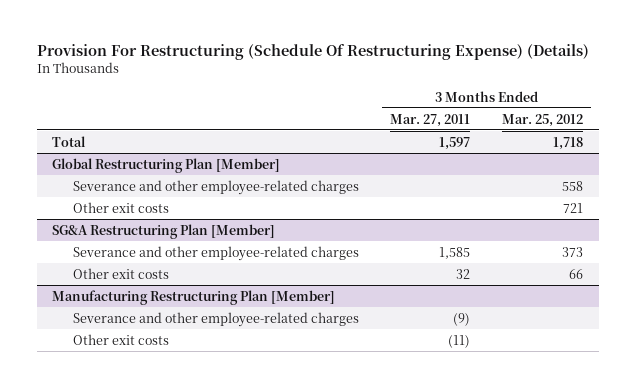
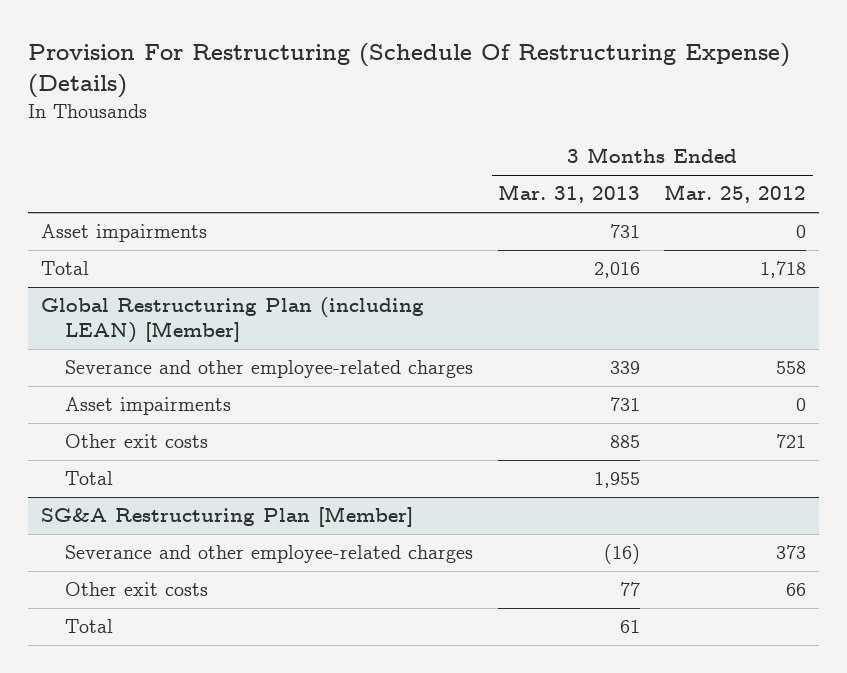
- | 3 Months Ended Mar. 27, 2011 | 3 Months Ended Mar. 25, 2012
+ | 3 Months Ended Mar. 31, 2013 | 3 Months Ended Mar. 25, 2012
+ Asset impairments | 731 | 0
- Global Restructuring Plan [Member]
+ Global Restructuring Plan (including LEAN) [Member]
+ Asset impairments | 731 | 0
+ Total | 1,955 |
- Manufacturing Restructuring Plan [Member]
- Severance and other employee-related charges | (9) |
- Other exit costs | (11) |
@ SG&A Restructuring Plan [Member]
+ Total | 61 |

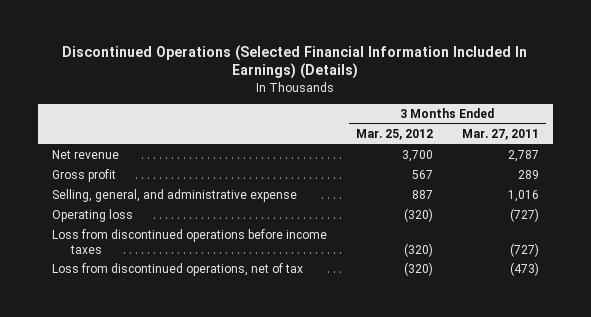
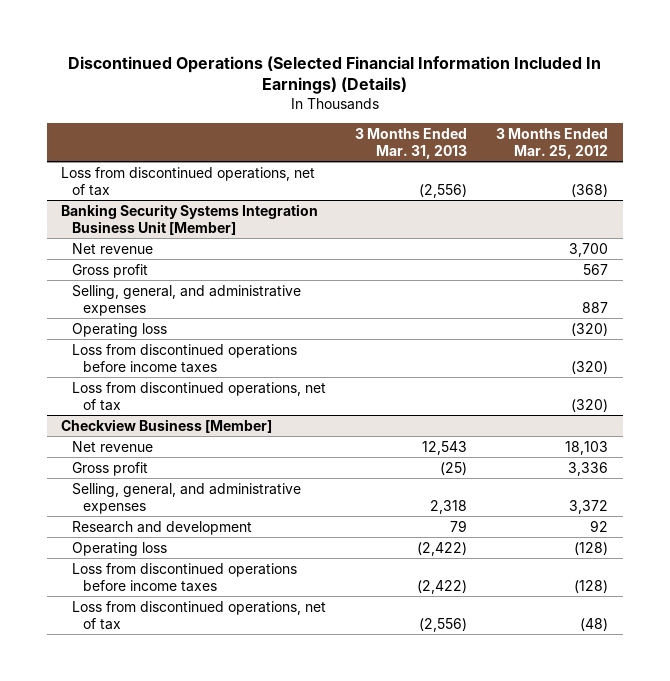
- | 3 Months Ended Mar. 25, 2012 | 3 Months Ended Mar. 27, 2011
+ | 3 Months Ended Mar. 31, 2013 | 3 Months Ended Mar. 25, 2012
+ Loss from discontinued operations, net of tax | (2,556) | (368)
+ Banking Security Systems Integration Business Unit [Member]
- Selling, general, and administrative expense | 887 | 1,016
+ Selling, general, and administrative expenses | | 887
+ Checkview Business [Member]
+ Net revenue | 12,543 | 18,103
+ Gross profit | (25) | 3,336
+ Selling, general, and administrative expenses | 2,318 | 3,372
+ Research and development | 79 | 92
+ Operating loss | (2,422) | (128)
+ Loss from discontinued operations before income taxes | (2,422) | (128)
+ Loss from discontinued operations, net of tax | (2,556) | (48)

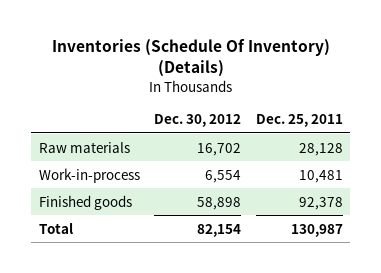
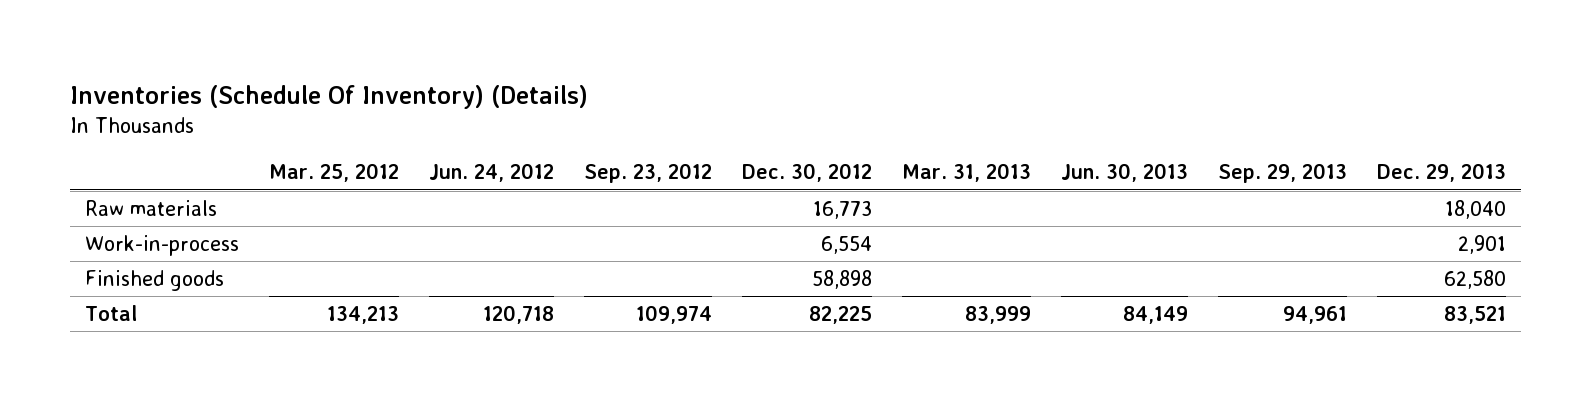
- | Dec. 30, 2012 | Dec. 25, 2011
+ | Mar. 25, 2012 | Jun. 24, 2012 | Sep. 23, 2012 | Dec. 30, 2012 | Mar. 31, 2013 | Jun. 30, 2013 | Sep. 29, 2013 | Dec. 29, 2013
- Raw materials | 16,702 | 28,128
+ Raw materials | | | | 16,773 | | | | 18,040
- Total | 82,154 | 130,987
+ Total | 134,213 | 120,718 | 109,974 | 82,225 | 83,999 | 84,149 | 94,961 | 83,521

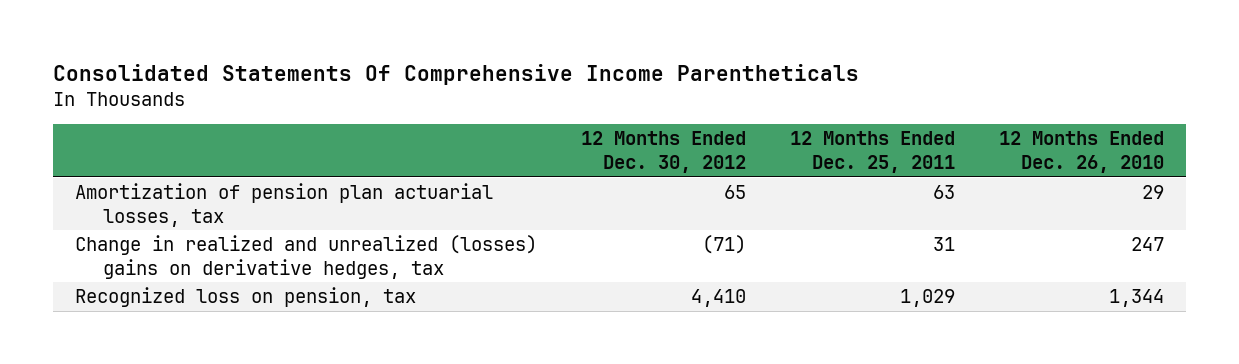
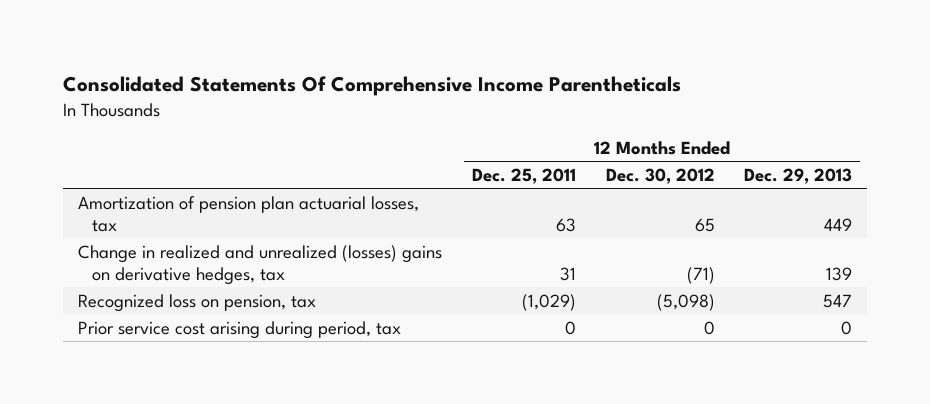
- | 12 Months Ended Dec. 30, 2012 | 12 Months Ended Dec. 25, 2011 | 12 Months Ended Dec. 26, 2010
+ | 12 Months Ended Dec. 25, 2011 | 12 Months Ended Dec. 30, 2012 | 12 Months Ended Dec. 29, 2013
- Recognized loss on pension, tax | 4,410 | 1,029 | 1,344
+ Recognized loss on pension, tax | (1,029) | (5,098) | 547
+ Prior service cost arising during period, tax | 0 | 0 | 0

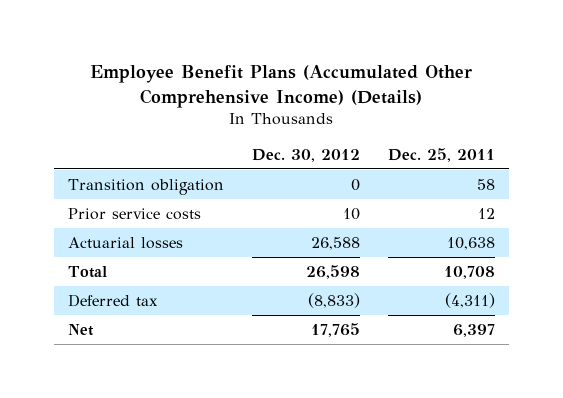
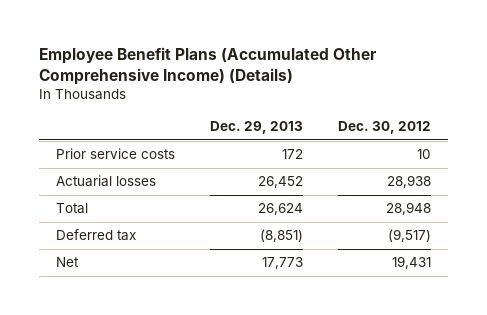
- | Dec. 30, 2012 | Dec. 25, 2011
+ | Dec. 29, 2013 | Dec. 30, 2012
- Transition obligation | 0 | 58
- Actuarial losses | 26,588 | 10,638
- Total | 26,598 | 10,708
- Deferred tax | (8,833) | (4,311)
- Net | 17,765 | 6,397
+ Actuarial losses | 26,452 | 28,938
+ Total | 26,624 | 28,948
+ Deferred tax | (8,851) | (9,517)
+ Net | 17,773 | 19,431

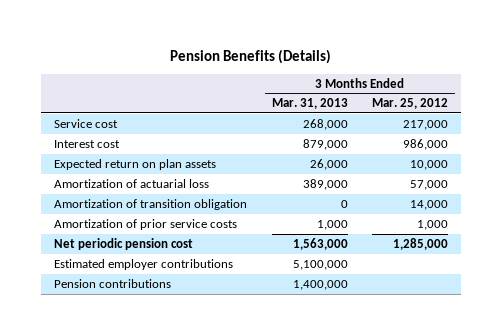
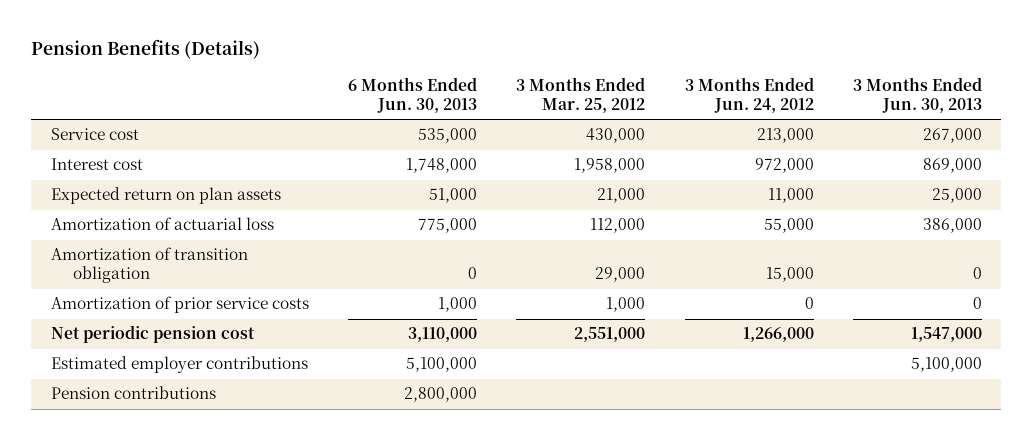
- | 3 Months Ended Mar. 31, 2013 | 3 Months Ended Mar. 25, 2012
+ | 6 Months Ended Jun. 30, 2013 | 3 Months Ended Mar. 25, 2012 | 3 Months Ended Jun. 24, 2012 | 3 Months Ended Jun. 30, 2013
- Service cost | 268,000 | 217,000
- Interest cost | 879,000 | 986,000
- Expected return on plan assets | 26,000 | 10,000
- Amortization of actuarial loss | 389,000 | 57,000
- Amortization of transition obligation | 0 | 14,000
+ Service cost | 535,000 | 430,000 | 213,000 | 267,000
+ Interest cost | 1,748,000 | 1,958,000 | 972,000 | 869,000
+ Expected return on plan assets | 51,000 | 21,000 | 11,000 | 25,000
+ Amortization of actuarial loss | 775,000 | 112,000 | 55,000 | 386,000
+ Amortization of transition obligation | 0 | 29,000 | 15,000 | 0
- Net periodic pension cost | 1,563,000 | 1,285,000
+ Net periodic pension cost | 3,110,000 | 2,551,000 | 1,266,000 | 1,547,000

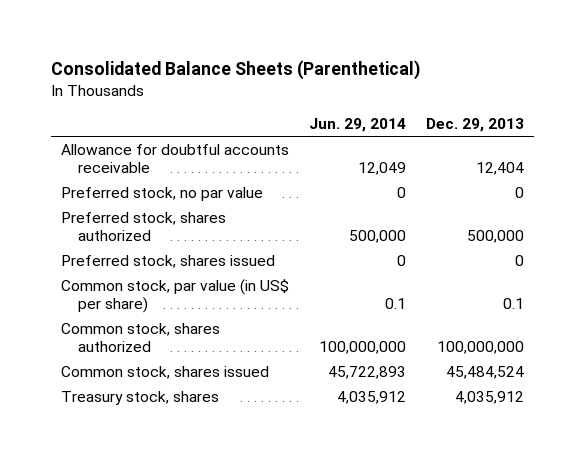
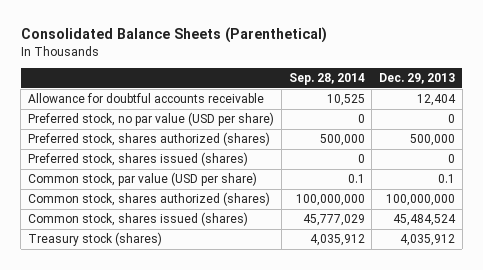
- | Jun. 29, 2014 | Dec. 29, 2013
+ | Sep. 28, 2014 | Dec. 29, 2013
- Preferred stock, no par value | 0 | 0
- Preferred stock, shares authorized | 500,000 | 500,000
- Preferred stock, shares issued | 0 | 0
- Common stock, par value (in US$ per share) | 0.1 | 0.1
- Common stock, shares authorized | 100,000,000 | 100,000,000
- Common stock, shares issued | 45,722,893 | 45,484,524
- Treasury stock, shares | 4,035,912 | 4,035,912
+ Preferred stock, no par value (USD per share) | 0 | 0
+ Preferred stock, shares authorized (shares) | 500,000 | 500,000
+ Preferred stock, shares issued (shares) | 0 | 0
+ Common stock, par value (USD per share) | 0.1 | 0.1
+ Common stock, shares authorized (shares) | 100,000,000 | 100,000,000
+ Common stock, shares issued (shares) | 45,777,029 | 45,484,524
+ Treasury stock (shares) | 4,035,912 | 4,035,912

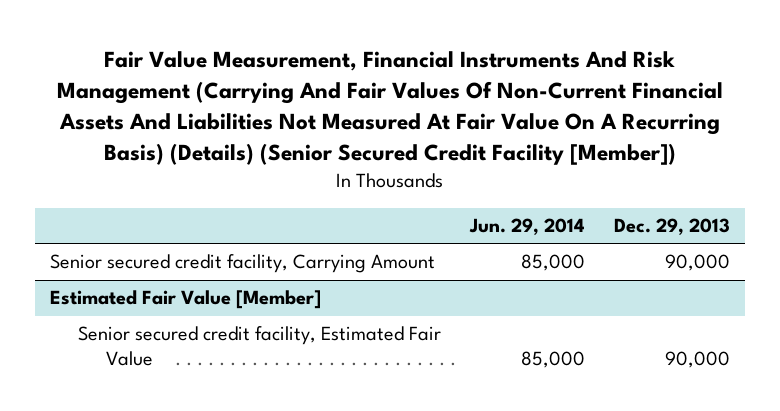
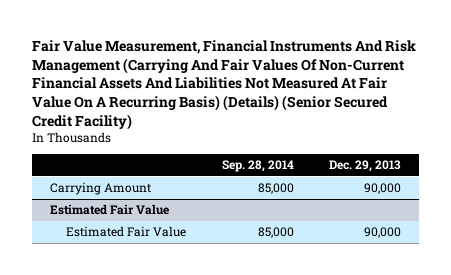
- Fair Value Measurement, Financial Instruments And Risk Management (Carrying And Fair Values Of Non-Current Financial Assets And Liabilities Not Measured At Fair Value On A Recurring Basis) (Details) (Senior Secured Credit Facility [Member])
+ Fair Value Measurement, Financial Instruments And Risk Management (Carrying And Fair Values Of Non-Current Financial Assets And Liabilities Not Measured At Fair Value On A Recurring Basis) (Details) (Senior Secured Credit Facility)
- | Jun. 29, 2014 | Dec. 29, 2013
+ | Sep. 28, 2014 | Dec. 29, 2013
- Senior secured credit facility, Carrying Amount | 85,000 | 90,000
- Estimated Fair Value [Member]
- Senior secured credit facility, Estimated Fair Value | 85,000 | 90,000
+ Carrying Amount | 85,000 | 90,000
+ Estimated Fair Value
+ Estimated Fair Value | 85,000 | 90,000

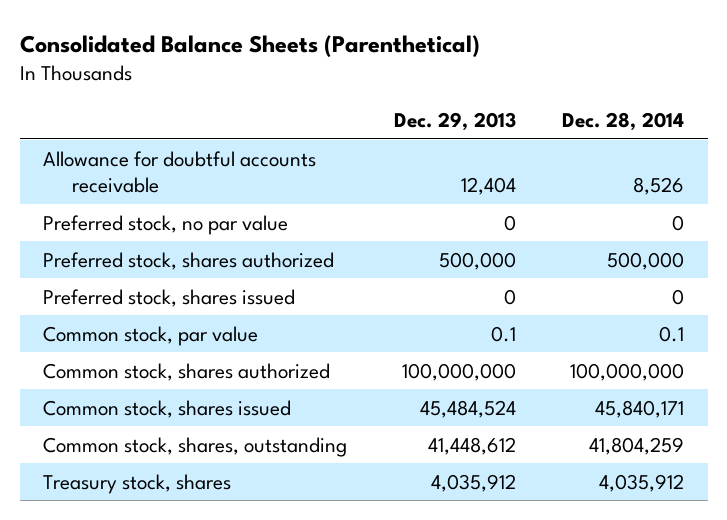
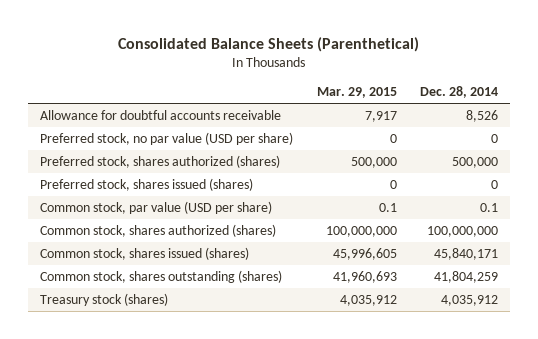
- | Dec. 29, 2013 | Dec. 28, 2014
+ | Mar. 29, 2015 | Dec. 28, 2014
- Preferred stock, no par value | 0 | 0
- Preferred stock, shares authorized | 500,000 | 500,000
- Preferred stock, shares issued | 0 | 0
- Common stock, par value | 0.1 | 0.1
- Common stock, shares authorized | 100,000,000 | 100,000,000
- Common stock, shares issued | 45,484,524 | 45,840,171
- Common stock, shares, outstanding | 41,448,612 | 41,804,259
- Treasury stock, shares | 4,035,912 | 4,035,912
+ Preferred stock, no par value (USD per share) | 0 | 0
+ Preferred stock, shares authorized (shares) | 500,000 | 500,000
+ Preferred stock, shares issued (shares) | 0 | 0
+ Common stock, par value (USD per share) | 0.1 | 0.1
+ Common stock, shares authorized (shares) | 100,000,000 | 100,000,000
+ Common stock, shares issued (shares) | 45,996,605 | 45,840,171
+ Common stock, shares outstanding (shares) | 41,960,693 | 41,804,259
+ Treasury stock (shares) | 4,035,912 | 4,035,912

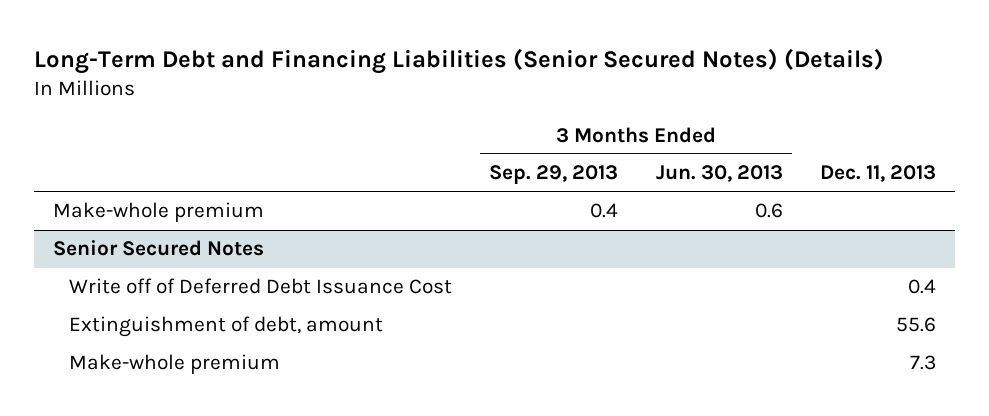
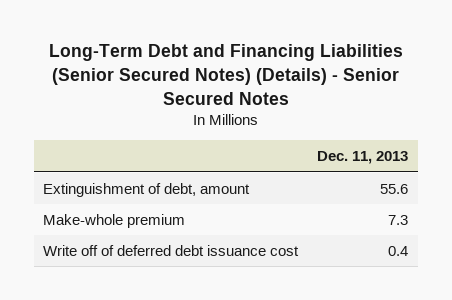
- Long-Term Debt and Financing Liabilities (Senior Secured Notes) (Details)
+ Long-Term Debt and Financing Liabilities (Senior Secured Notes) (Details) - Senior Secured Notes
- | 3 Months Ended Sep. 29, 2013 | 3 Months Ended Jun. 30, 2013 | Dec. 11, 2013
+ | Dec. 11, 2013
- Make-whole premium | 0.4 | 0.6 |
- Senior Secured Notes
- Write off of Deferred Debt Issuance Cost | | | 0.4
+ Write off of deferred debt issuance cost | 0.4

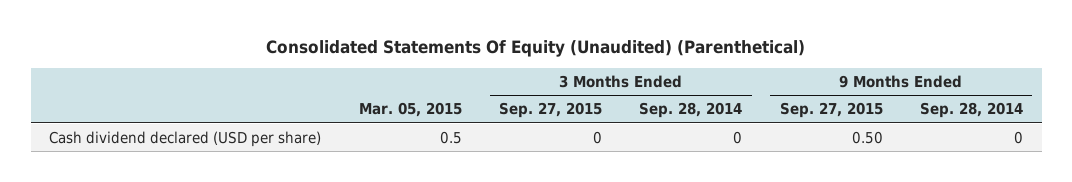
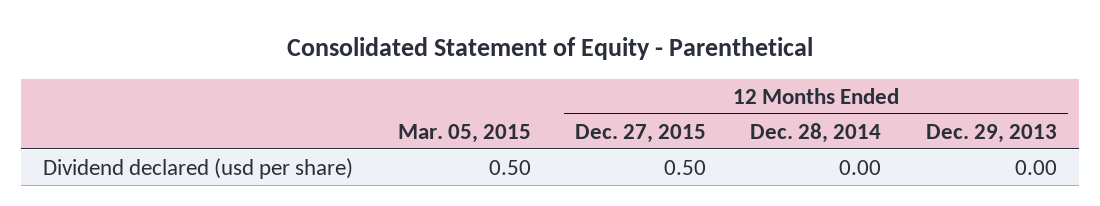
- Consolidated Statements Of Equity (Unaudited) (Parenthetical)
+ Consolidated Statement of Equity - Parenthetical
- | Mar. 05, 2015 | 3 Months Ended Sep. 27, 2015 | 3 Months Ended Sep. 28, 2014 | 9 Months Ended Sep. 27, 2015 | 9 Months Ended Sep. 28, 2014
+ | Mar. 05, 2015 | 12 Months Ended Dec. 27, 2015 | 12 Months Ended Dec. 28, 2014 | 12 Months Ended Dec. 29, 2013
- Cash dividend declared (USD per share) | 0.5 | 0 | 0 | 0.50 | 0
+ Dividend declared (usd per share) | 0.50 | 0.50 | 0.00 | 0.00

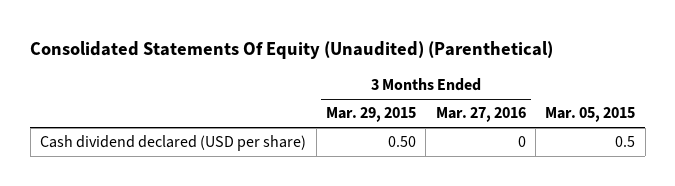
- Consolidated Statement of Equity - Parenthetical
+ Consolidated Statements Of Equity (Unaudited) (Parenthetical)
- | Mar. 05, 2015 | 12 Months Ended Dec. 27, 2015 | 12 Months Ended Dec. 28, 2014 | 12 Months Ended Dec. 29, 2013
+ | 3 Months Ended Mar. 29, 2015 | 3 Months Ended Mar. 27, 2016 | Mar. 05, 2015
- Dividend declared (usd per share) | 0.50 | 0.50 | 0.00 | 0.00
+ Cash dividend declared (USD per share) | 0.50 | 0 | 0.5

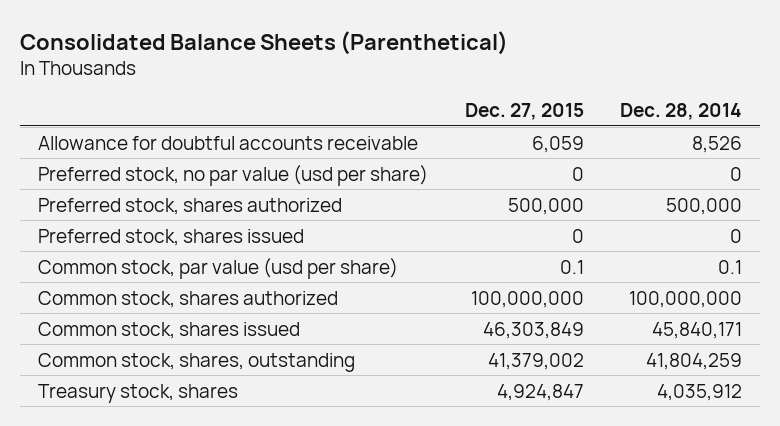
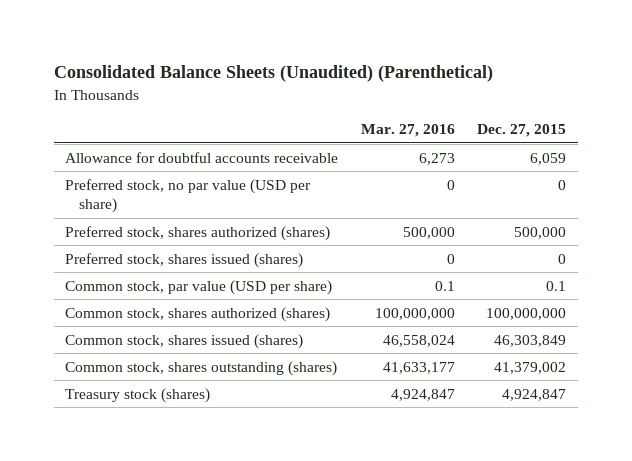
- Consolidated Balance Sheets (Parenthetical)
+ Consolidated Balance Sheets (Unaudited) (Parenthetical)
- | Dec. 27, 2015 | Dec. 28, 2014
+ | Mar. 27, 2016 | Dec. 27, 2015
- Preferred stock, no par value (usd per share) | 0 | 0
- Preferred stock, shares authorized | 500,000 | 500,000
- Preferred stock, shares issued | 0 | 0
- Common stock, par value (usd per share) | 0.1 | 0.1
- Common stock, shares authorized | 100,000,000 | 100,000,000
- Common stock, shares issued | 46,303,849 | 45,840,171
- Common stock, shares, outstanding | 41,379,002 | 41,804,259
- Treasury stock, shares | 4,924,847 | 4,035,912
+ Preferred stock, no par value (USD per share) | 0 | 0
+ Preferred stock, shares authorized (shares) | 500,000 | 500,000
+ Preferred stock, shares issued (shares) | 0 | 0
+ Common stock, par value (USD per share) | 0.1 | 0.1
+ Common stock, shares authorized (shares) | 100,000,000 | 100,000,000
+ Common stock, shares issued (shares) | 46,558,024 | 46,303,849
+ Common stock, shares outstanding (shares) | 41,633,177 | 41,379,002
+ Treasury stock (shares) | 4,924,847 | 4,924,847

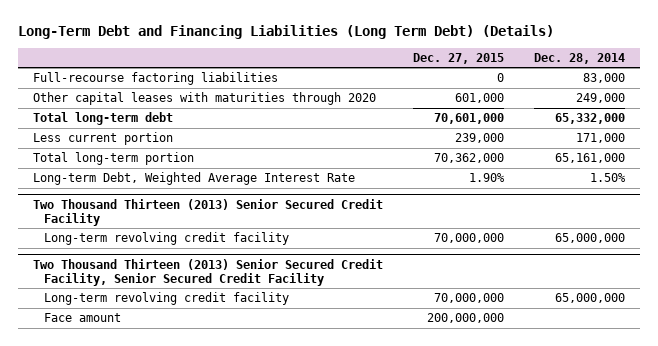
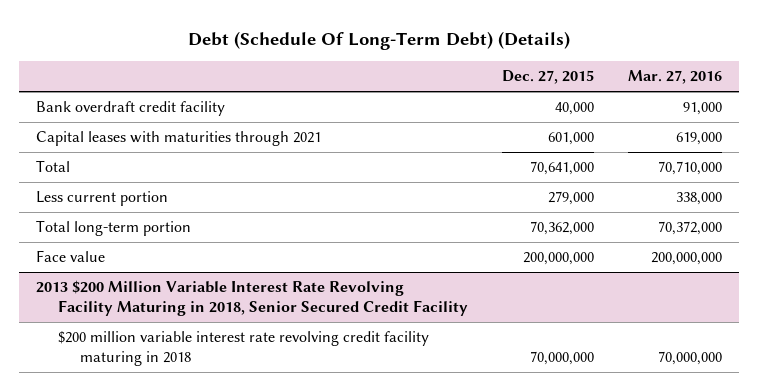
- Long-Term Debt and Financing Liabilities (Long Term Debt) (Details)
+ Debt (Schedule Of Long-Term Debt) (Details)
- | Dec. 27, 2015 | Dec. 28, 2014
+ | Dec. 27, 2015 | Mar. 27, 2016
- Full-recourse factoring liabilities | 0 | 83,000
- Other capital leases with maturities through 2020 | 601,000 | 249,000
- Total long-term debt | 70,601,000 | 65,332,000
- Less current portion | 239,000 | 171,000
+ Bank overdraft credit facility | 40,000 | 91,000
+ Capital leases with maturities through 2021 | 601,000 | 619,000
+ Total | 70,641,000 | 70,710,000
+ Less current portion | 279,000 | 338,000
- Long-term Debt, Weighted Average Interest Rate | 1.90% | 1.50%
- Two Thousand Thirteen (2013) Senior Secured Credit Facility
- Long-term revolving credit facility | 70,000,000 | 65,000,000
- Two Thousand Thirteen (2013) Senior Secured Credit Facility, Senior Secured Credit Facility
- Long-term revolving credit facility | 70,000,000 | 65,000,000
- Face amount | 200,000,000 |
+ Face value | 200,000,000 | 200,000,000
+ 2013 $200 Million Variable Interest Rate Revolving Facility Maturing in 2018, Senior Secured Credit Facility
+ $200 million variable interest rate revolving credit facility maturing in 2018 | 70,000,000 | 70,000,000

